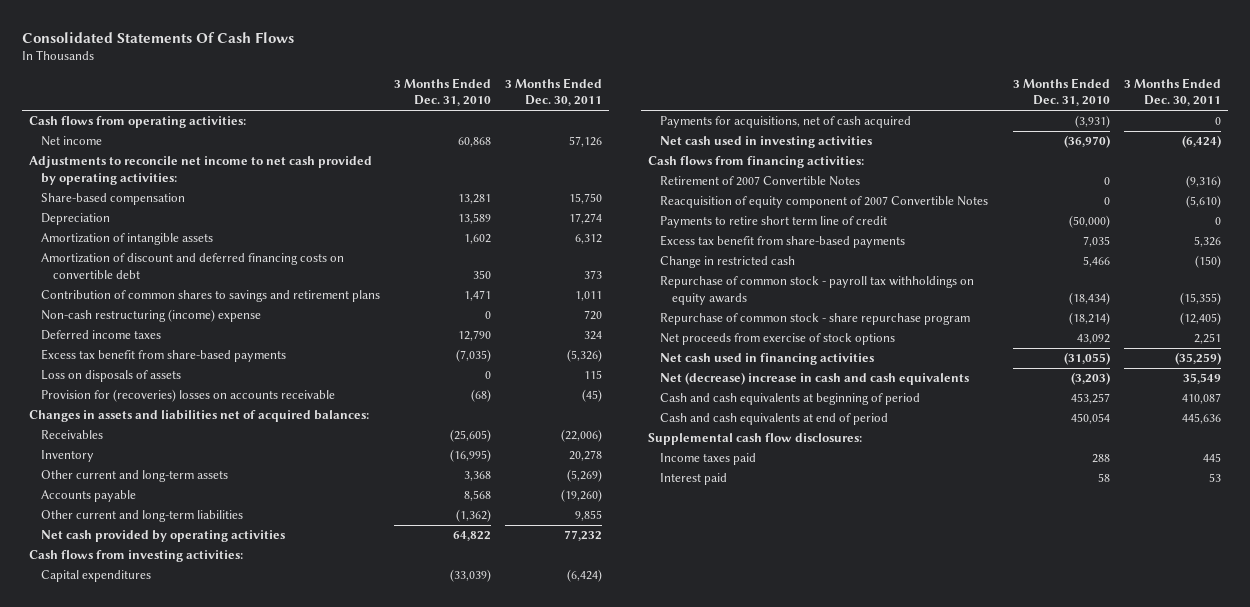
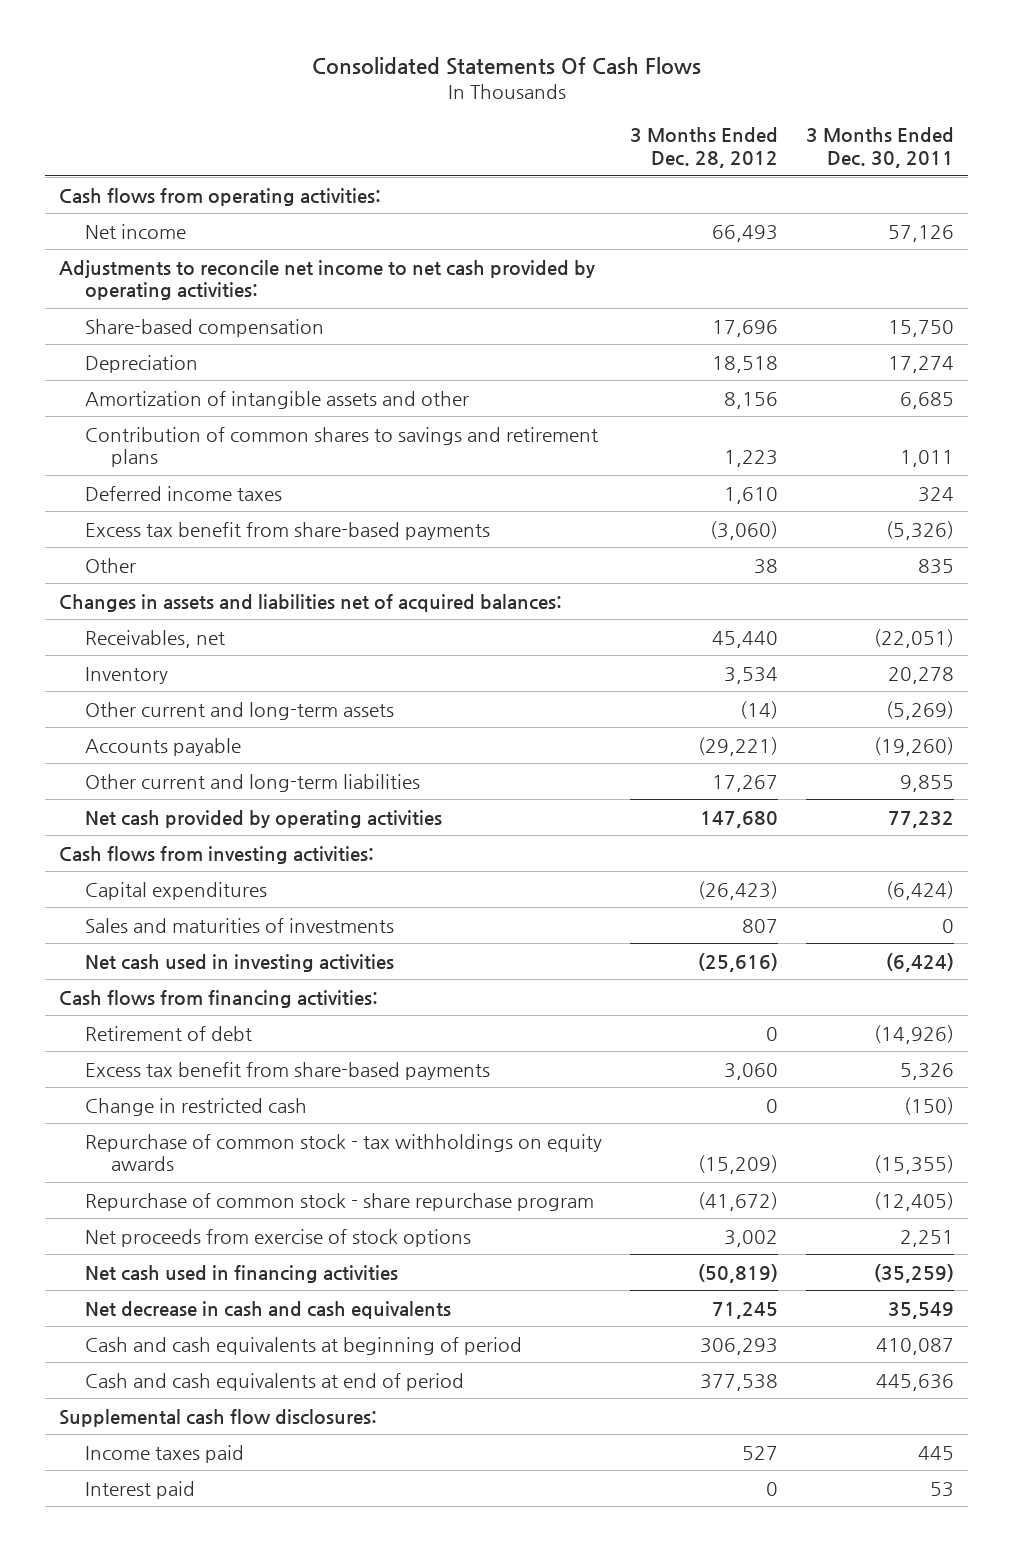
- | 3 Months Ended Dec. 31, 2010 | 3 Months Ended Dec. 30, 2011
+ | 3 Months Ended Dec. 28, 2012 | 3 Months Ended Dec. 30, 2011
- Amortization of intangible assets | 1,602 | 6,312
- Amortization of discount and deferred financing costs on convertible debt | 350 | 373
+ Amortization of intangible assets and other | 8,156 | 6,685
- Non-cash restructuring (income) expense | 0 | 720
- Loss on disposals of assets | 0 | 115
- Provision for (recoveries) losses on accounts receivable | (68) | (45)
+ Other | 38 | 835
- Receivables | (25,605) | (22,006)
+ Receivables, net | 45,440 | (22,051)
- Payments for acquisitions, net of cash acquired | (3,931) | 0
+ Sales and maturities of investments | 807 | 0
- Retirement of 2007 Convertible Notes | 0 | (9,316)
- Reacquisition of equity component of 2007 Convertible Notes | 0 | (5,610)
- Payments to retire short term line of credit | (50,000) | 0
+ Retirement of debt | 0 | (14,926)
- Repurchase of common stock - payroll tax withholdings on equity awards | (18,434) | (15,355)
+ Repurchase of common stock - tax withholdings on equity awards | (15,209) | (15,355)
- Net (decrease) increase in cash and cash equivalents | (3,203) | 35,549
+ Net decrease in cash and cash equivalents | 71,245 | 35,549

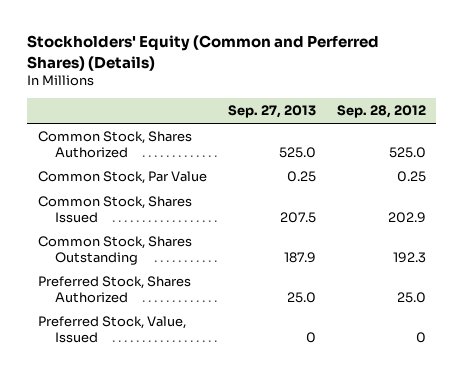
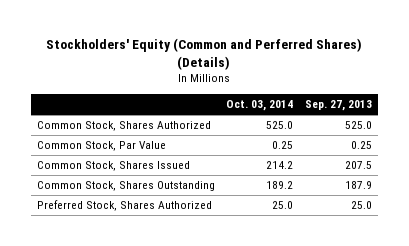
- | Sep. 27, 2013 | Sep. 28, 2012
+ | Oct. 03, 2014 | Sep. 27, 2013
- Preferred Stock, Value, Issued | 0 | 0

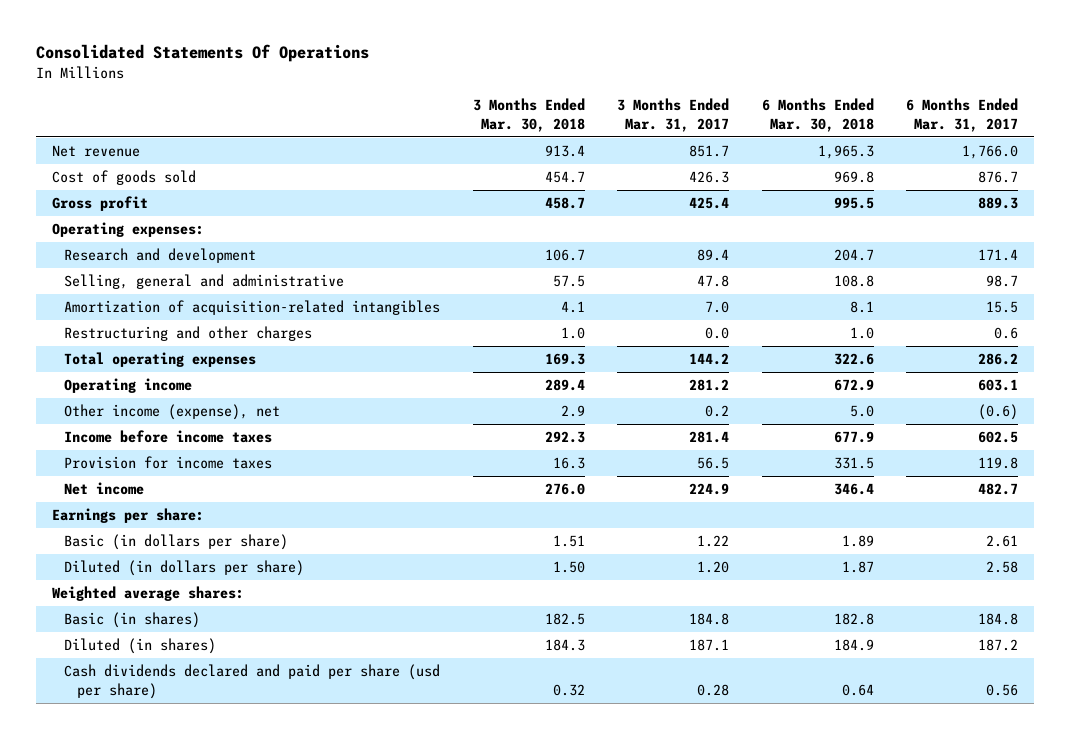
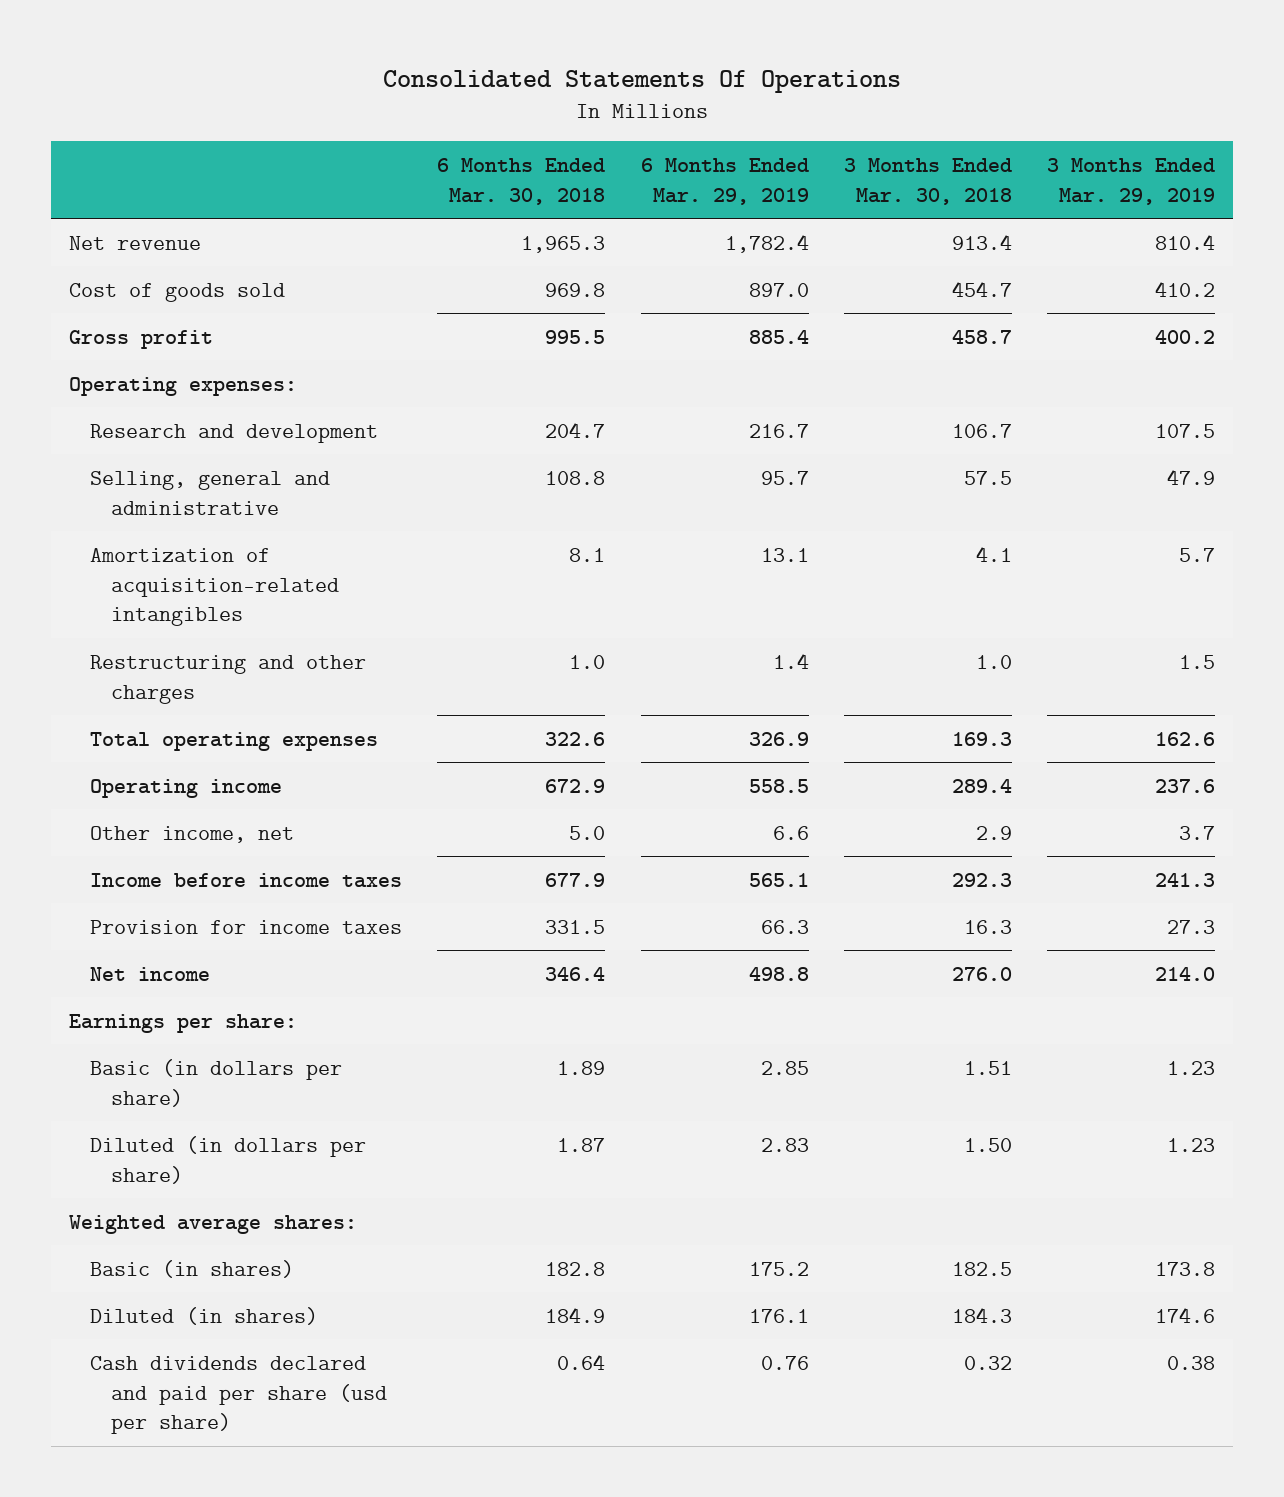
- | 3 Months Ended Mar. 30, 2018 | 3 Months Ended Mar. 31, 2017 | 6 Months Ended Mar. 30, 2018 | 6 Months Ended Mar. 31, 2017
+ | 6 Months Ended Mar. 30, 2018 | 6 Months Ended Mar. 29, 2019 | 3 Months Ended Mar. 30, 2018 | 3 Months Ended Mar. 29, 2019
- Other income (expense), net | 2.9 | 0.2 | 5.0 | (0.6)
+ Other income, net | 5.0 | 6.6 | 2.9 | 3.7

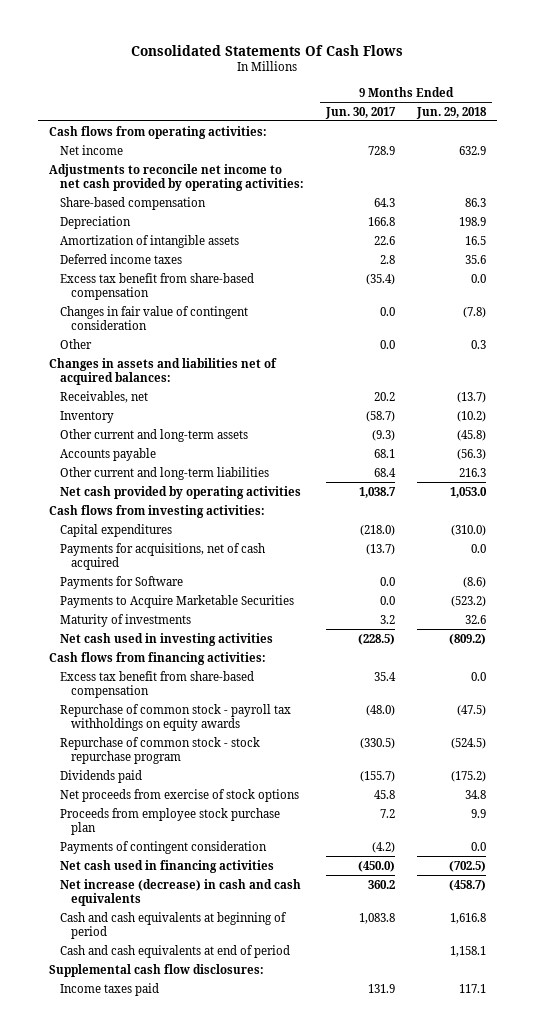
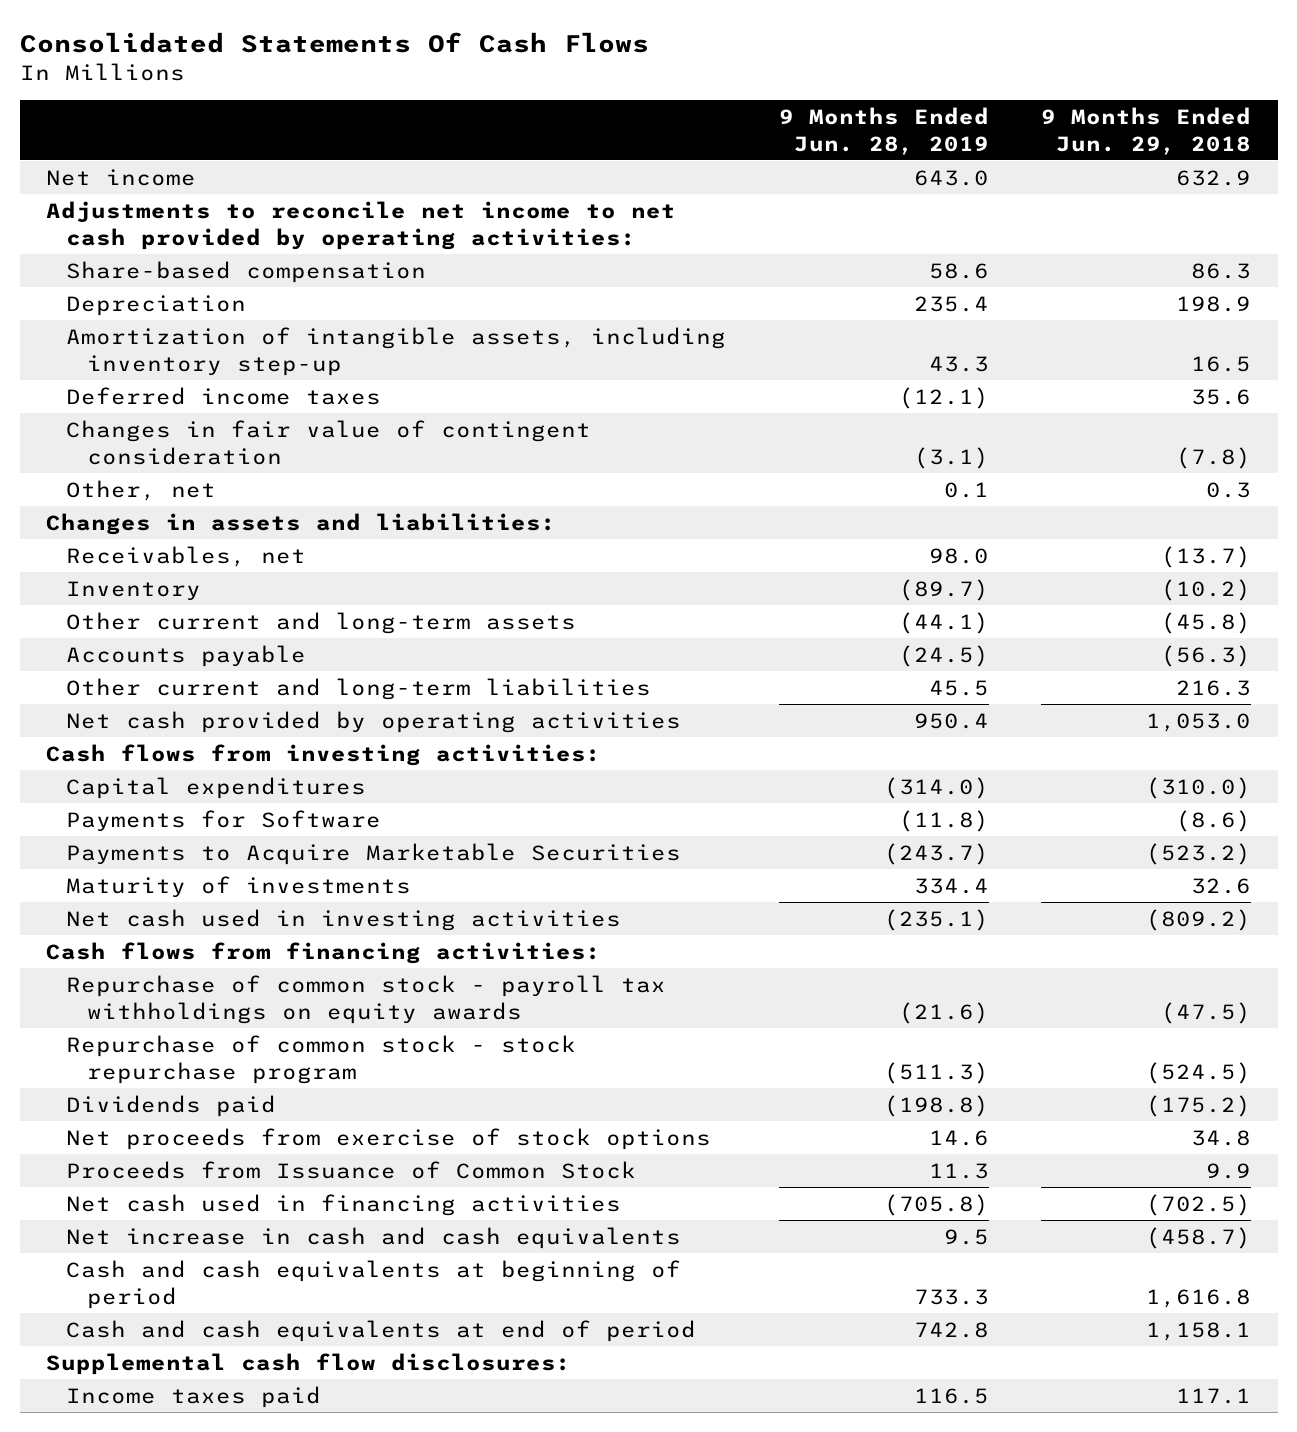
- | 9 Months Ended Jun. 30, 2017 | 9 Months Ended Jun. 29, 2018
+ | 9 Months Ended Jun. 28, 2019 | 9 Months Ended Jun. 29, 2018
- Cash flows from operating activities:
- Amortization of intangible assets | 22.6 | 16.5
+ Amortization of intangible assets, including inventory step-up | 43.3 | 16.5
- Excess tax benefit from share-based compensation | (35.4) | 0.0
- Other | 0.0 | 0.3
- Changes in assets and liabilities net of acquired balances:
+ Other, net | 0.1 | 0.3
+ Changes in assets and liabilities:
- Payments for acquisitions, net of cash acquired | (13.7) | 0.0
- Excess tax benefit from share-based compensation | 35.4 | 0.0
- Proceeds from employee stock purchase plan | 7.2 | 9.9
- Payments of contingent consideration | (4.2) | 0.0
+ Proceeds from Issuance of Common Stock | 11.3 | 9.9
- Net increase (decrease) in cash and cash equivalents | 360.2 | (458.7)
+ Net increase in cash and cash equivalents | 9.5 | (458.7)

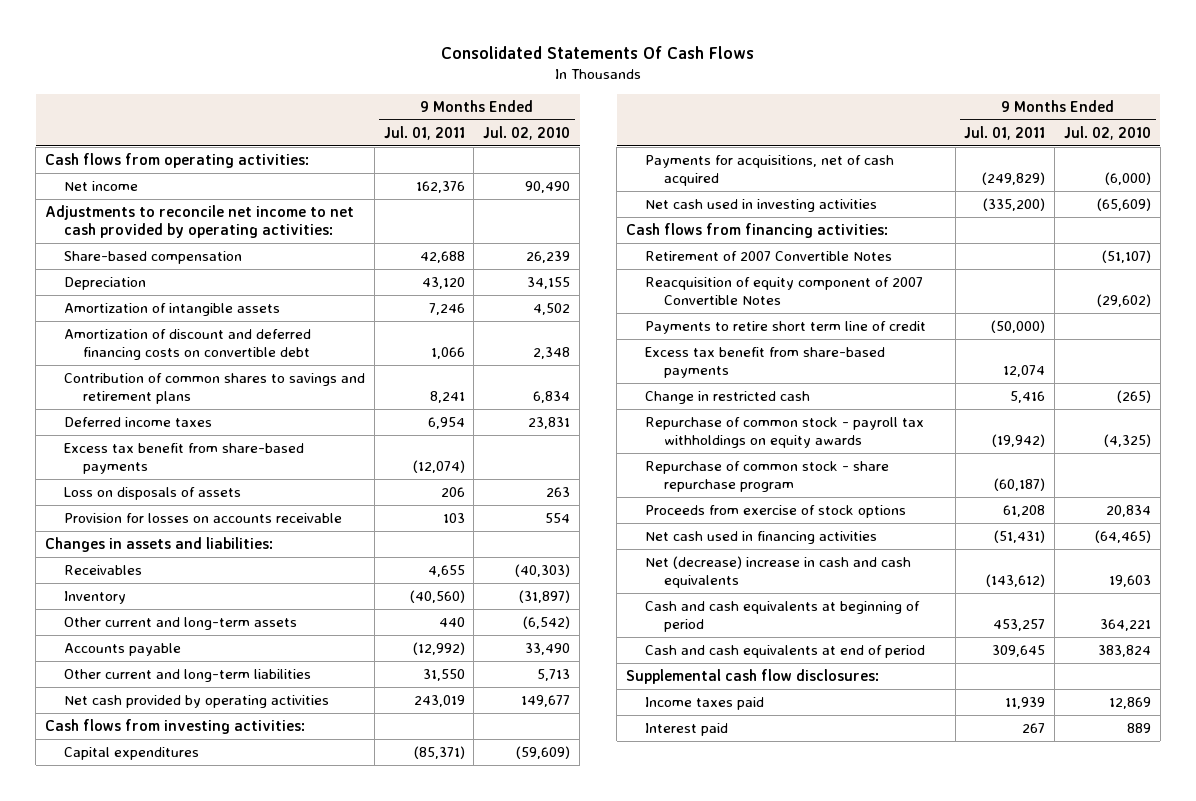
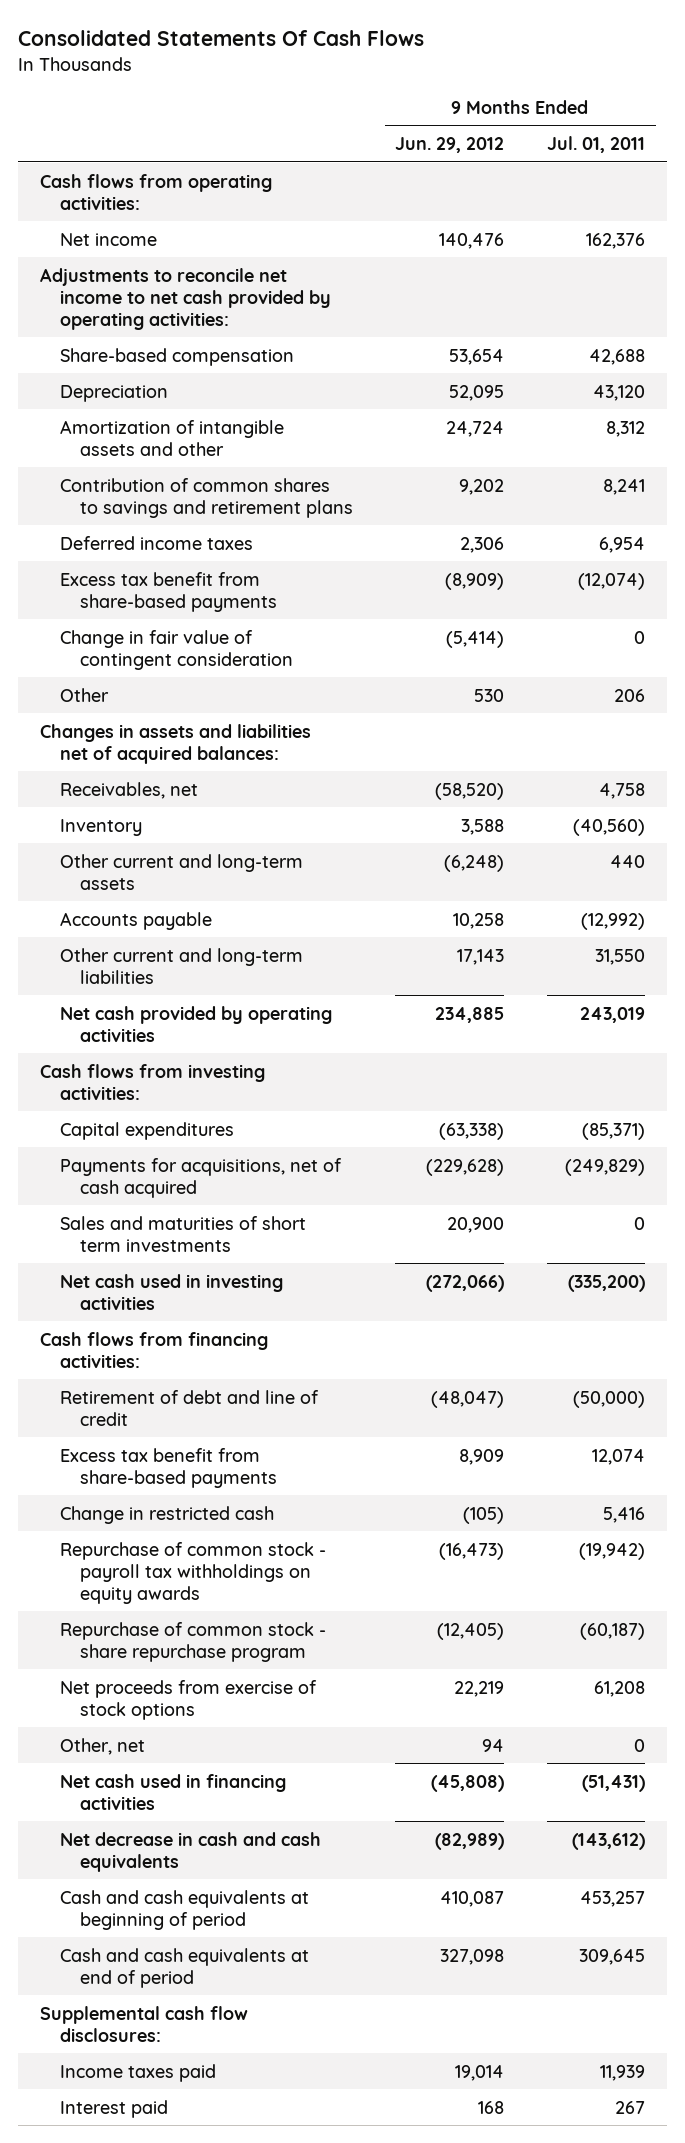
- | 9 Months Ended Jul. 01, 2011 | 9 Months Ended Jul. 02, 2010
+ | 9 Months Ended Jun. 29, 2012 | 9 Months Ended Jul. 01, 2011
- Amortization of intangible assets | 7,246 | 4,502
- Amortization of discount and deferred financing costs on convertible debt | 1,066 | 2,348
+ Amortization of intangible assets and other | 24,724 | 8,312
- Loss on disposals of assets | 206 | 263
- Provision for losses on accounts receivable | 103 | 554
- Changes in assets and liabilities:
- Receivables | 4,655 | (40,303)
+ Change in fair value of contingent consideration | (5,414) | 0
+ Other | 530 | 206
+ Changes in assets and liabilities net of acquired balances:
+ Receivables, net | (58,520) | 4,758
+ Sales and maturities of short term investments | 20,900 | 0
- Retirement of 2007 Convertible Notes | | (51,107)
- Reacquisition of equity component of 2007 Convertible Notes | | (29,602)
- Payments to retire short term line of credit | (50,000) |
+ Retirement of debt and line of credit | (48,047) | (50,000)
- Proceeds from exercise of stock options | 61,208 | 20,834
+ Net proceeds from exercise of stock options | 22,219 | 61,208
+ Other, net | 94 | 0
- Net (decrease) increase in cash and cash equivalents | (143,612) | 19,603
+ Net decrease in cash and cash equivalents | (82,989) | (143,612)

